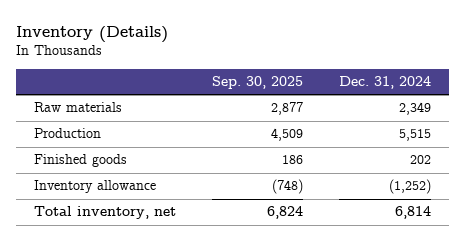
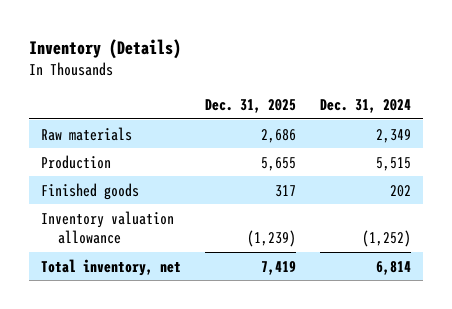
- | Sep. 30, 2025 | Dec. 31, 2024
+ | Dec. 31, 2025 | Dec. 31, 2024
- Inventory allowance | (748) | (1,252)
+ Inventory valuation allowance | (1,239) | (1,252)

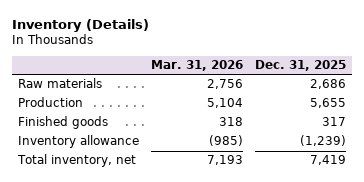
- | Dec. 31, 2025 | Dec. 31, 2024
+ | Mar. 31, 2026 | Dec. 31, 2025
- Inventory valuation allowance | (1,239) | (1,252)
+ Inventory allowance | (985) | (1,239)

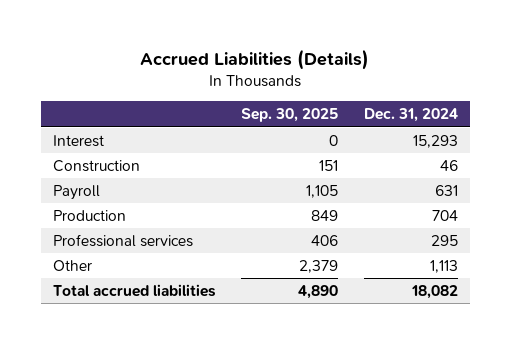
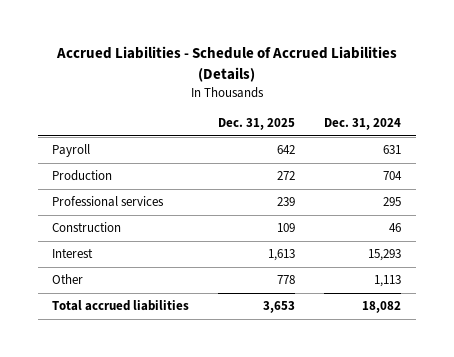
- Accrued Liabilities (Details)
+ Accrued Liabilities - Schedule of Accrued Liabilities (Details)
- | Sep. 30, 2025 | Dec. 31, 2024
+ | Dec. 31, 2025 | Dec. 31, 2024
moved down: Construction | 109 | 46
moved down: Interest | 1,613 | 15,293

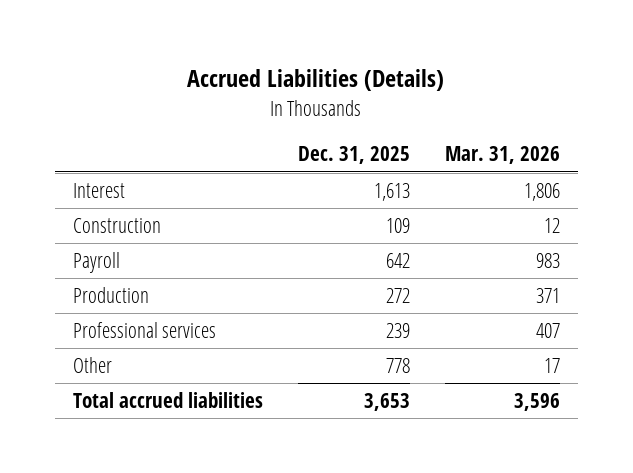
- Accrued Liabilities - Schedule of Accrued Liabilities (Details)
+ Accrued Liabilities (Details)
- | Dec. 31, 2025 | Dec. 31, 2024
+ | Dec. 31, 2025 | Mar. 31, 2026
moved up: Interest | 1,613 | 1,806
moved up: Construction | 109 | 12

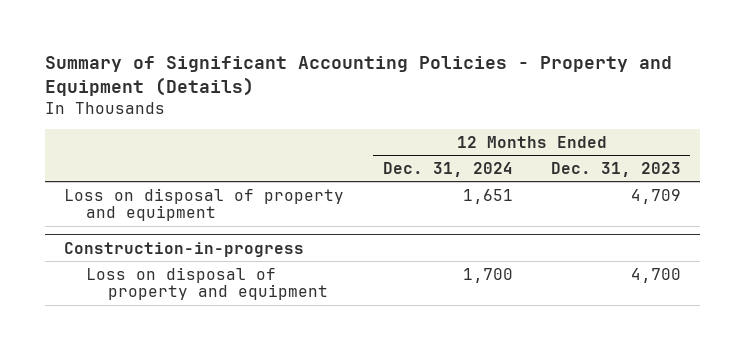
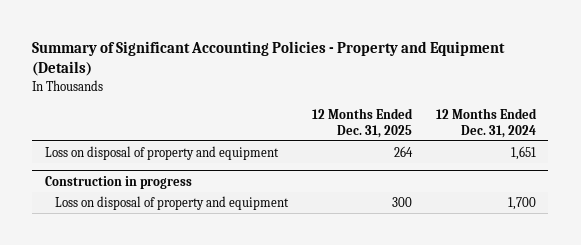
- | 12 Months Ended Dec. 31, 2024 | 12 Months Ended Dec. 31, 2023
+ | 12 Months Ended Dec. 31, 2025 | 12 Months Ended Dec. 31, 2024
- Construction-in-progress
+ Construction in progress

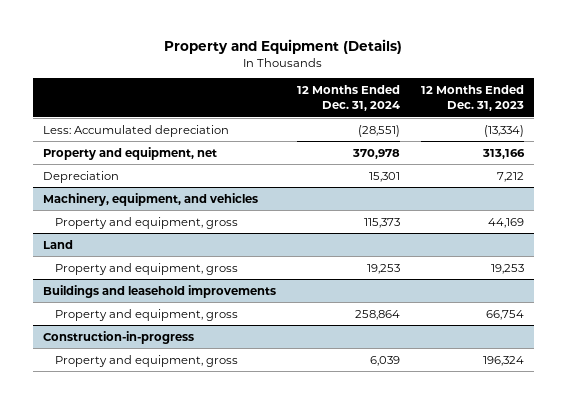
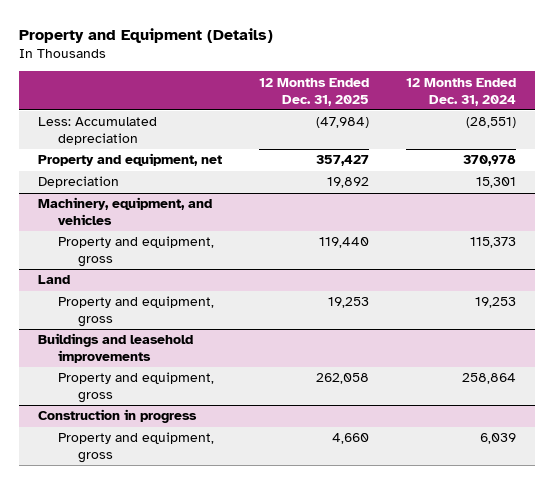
- | 12 Months Ended Dec. 31, 2024 | 12 Months Ended Dec. 31, 2023
+ | 12 Months Ended Dec. 31, 2025 | 12 Months Ended Dec. 31, 2024
- Construction-in-progress
+ Construction in progress

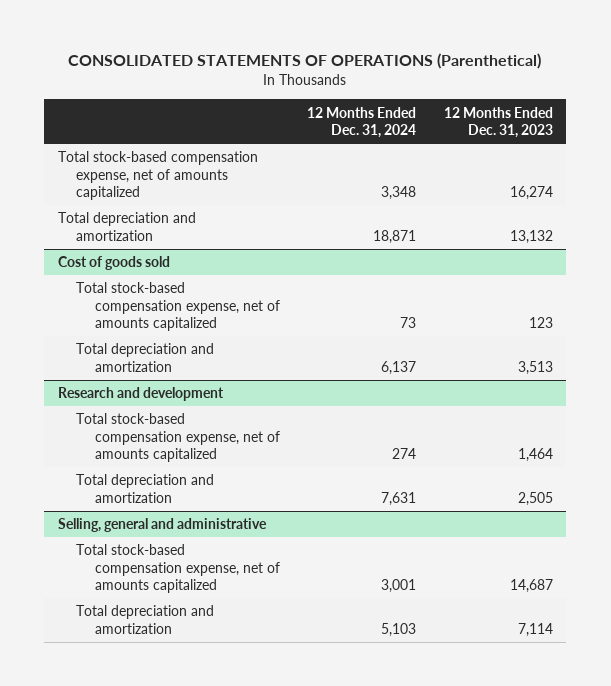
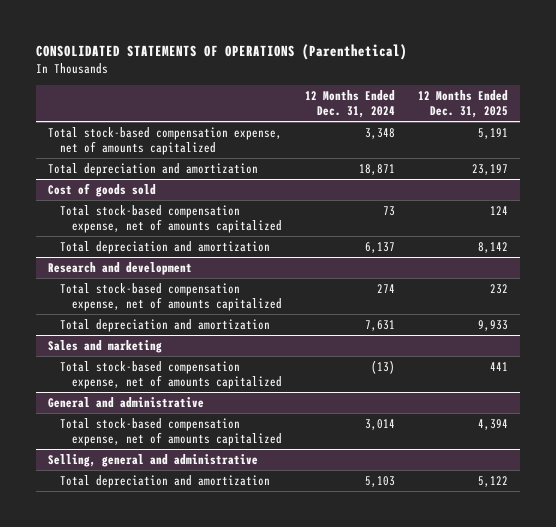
- | 12 Months Ended Dec. 31, 2024 | 12 Months Ended Dec. 31, 2023
+ | 12 Months Ended Dec. 31, 2024 | 12 Months Ended Dec. 31, 2025
+ Sales and marketing
+ Total stock-based compensation expense, net of amounts capitalized | (13) | 441
+ General and administrative
+ Total stock-based compensation expense, net of amounts capitalized | 3,014 | 4,394
@ Selling, general and administrative
- Total stock-based compensation expense, net of amounts capitalized | 3,001 | 14,687

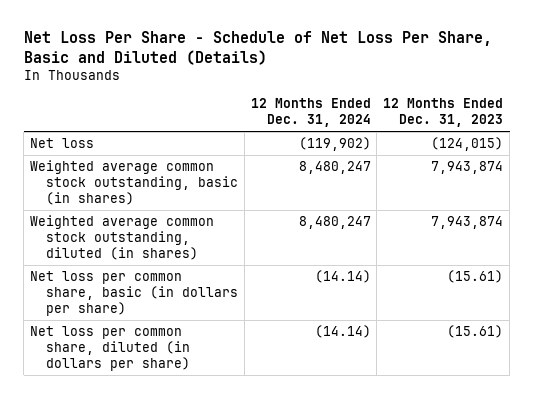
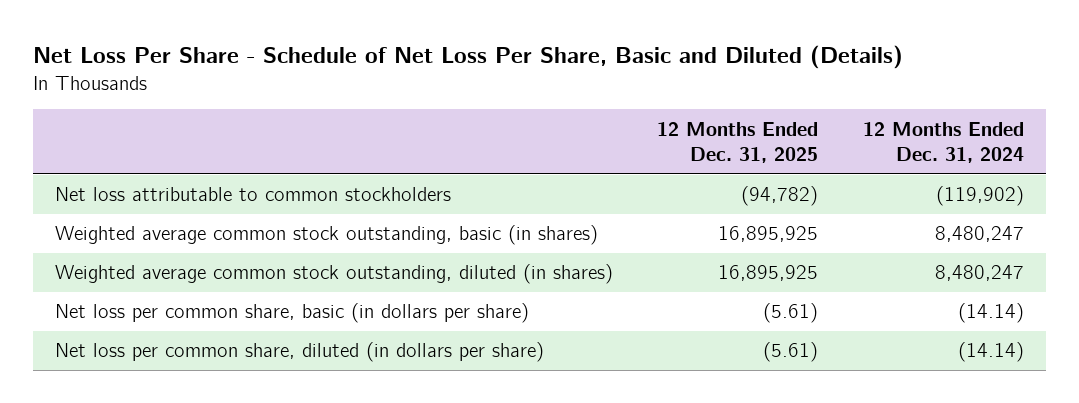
- | 12 Months Ended Dec. 31, 2024 | 12 Months Ended Dec. 31, 2023
+ | 12 Months Ended Dec. 31, 2025 | 12 Months Ended Dec. 31, 2024
- Net loss | (119,902) | (124,015)
+ Net loss attributable to common stockholders | (94,782) | (119,902)

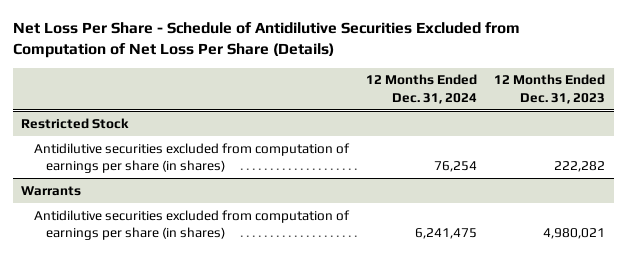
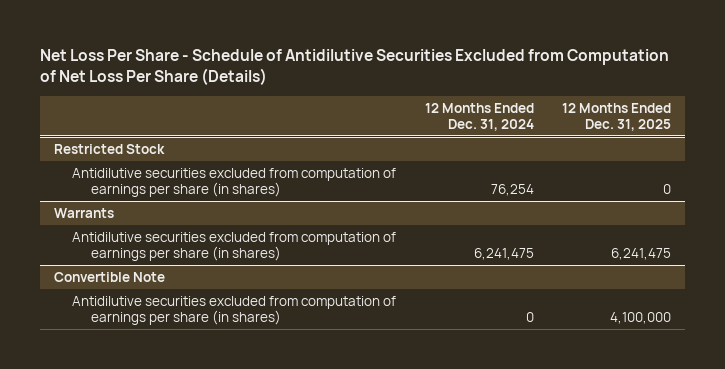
- | 12 Months Ended Dec. 31, 2024 | 12 Months Ended Dec. 31, 2023
+ | 12 Months Ended Dec. 31, 2024 | 12 Months Ended Dec. 31, 2025
+ Convertible Note
+ Antidilutive securities excluded from computation of earnings per share (in shares) | 0 | 4,100,000

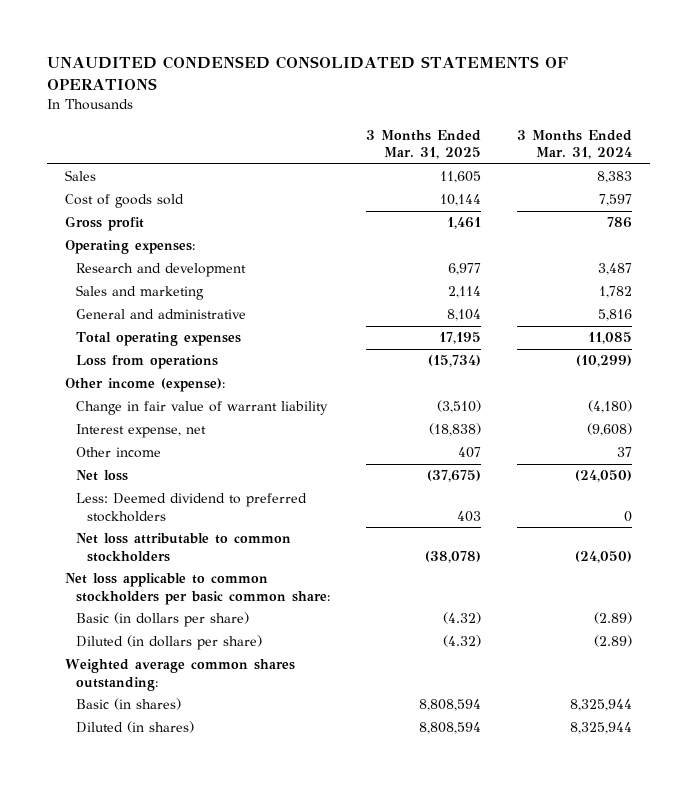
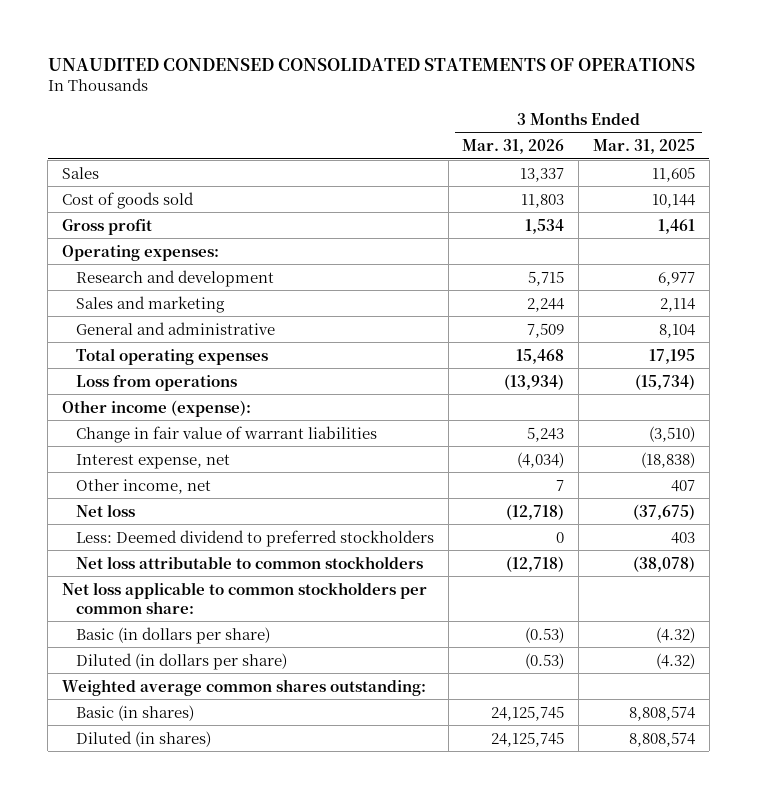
- | 3 Months Ended Mar. 31, 2025 | 3 Months Ended Mar. 31, 2024
+ | 3 Months Ended Mar. 31, 2026 | 3 Months Ended Mar. 31, 2025
- Change in fair value of warrant liability | (3,510) | (4,180)
+ Change in fair value of warrant liabilities | 5,243 | (3,510)
- Other income | 407 | 37
+ Other income, net | 7 | 407
- Net loss applicable to common stockholders per basic common share:
+ Net loss applicable to common stockholders per common share:
- Basic (in shares) | 8,808,594 | 8,325,944
- Diluted (in shares) | 8,808,594 | 8,325,944
+ Basic (in shares) | 24,125,745 | 8,808,574
+ Diluted (in shares) | 24,125,745 | 8,808,574

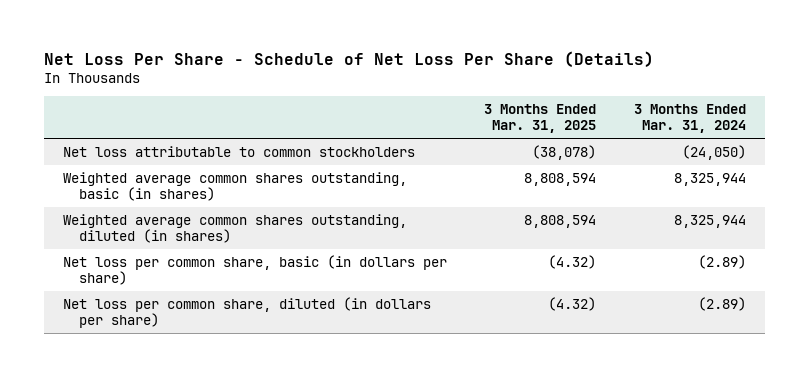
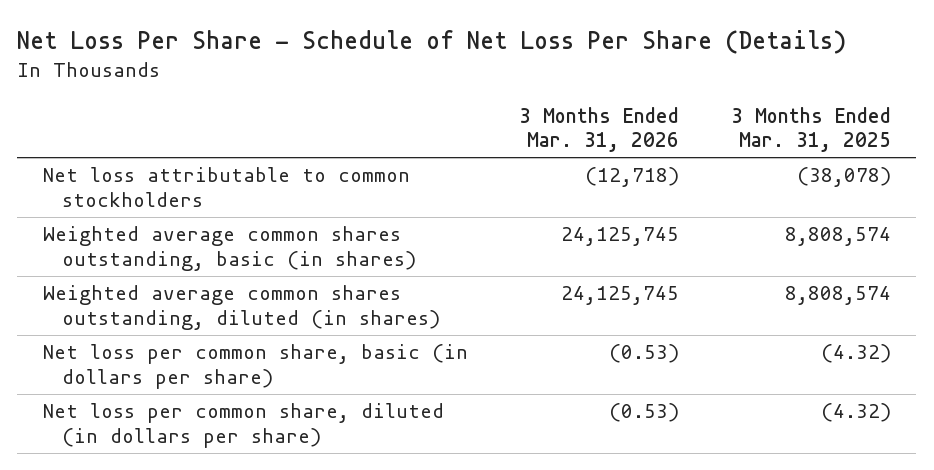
- | 3 Months Ended Mar. 31, 2025 | 3 Months Ended Mar. 31, 2024
+ | 3 Months Ended Mar. 31, 2026 | 3 Months Ended Mar. 31, 2025
- Weighted average common shares outstanding, basic (in shares) | 8,808,594 | 8,325,944
- Weighted average common shares outstanding, diluted (in shares) | 8,808,594 | 8,325,944
+ Weighted average common shares outstanding, basic (in shares) | 24,125,745 | 8,808,574
+ Weighted average common shares outstanding, diluted (in shares) | 24,125,745 | 8,808,574

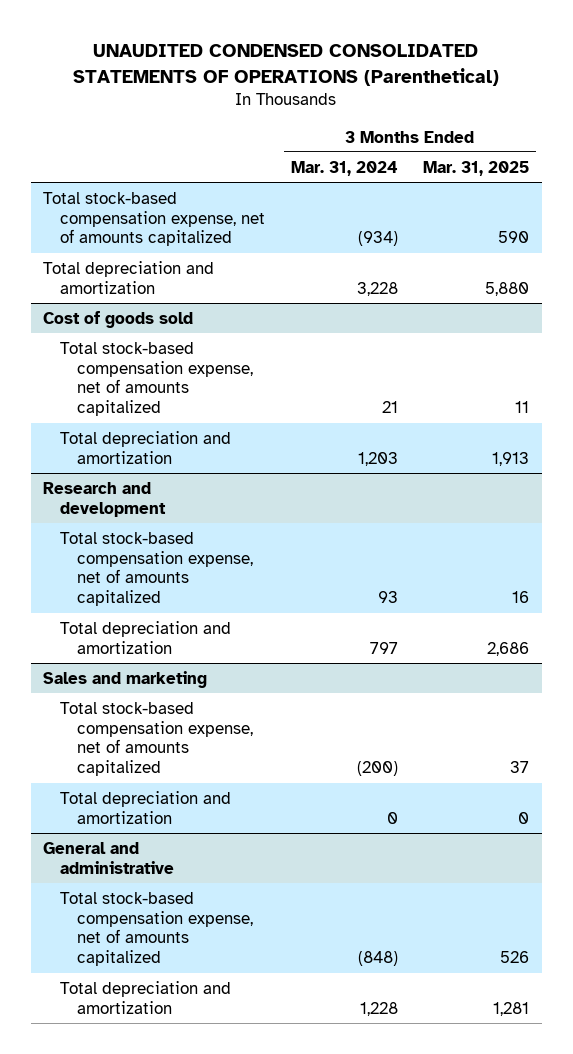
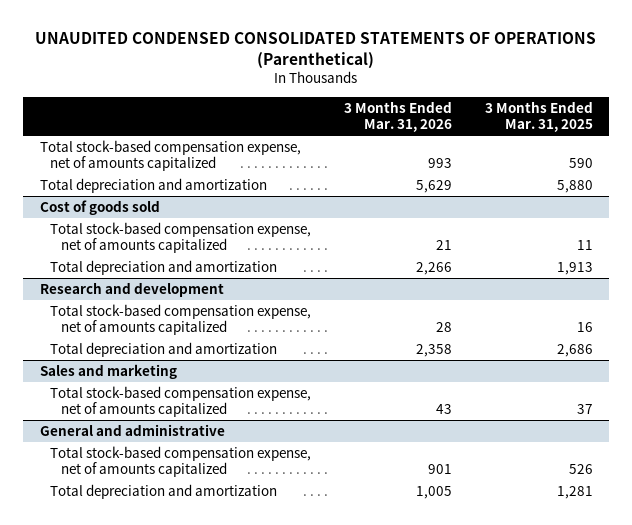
- | 3 Months Ended Mar. 31, 2024 | 3 Months Ended Mar. 31, 2025
+ | 3 Months Ended Mar. 31, 2026 | 3 Months Ended Mar. 31, 2025
@ Sales and marketing
- Total depreciation and amortization | 0 | 0

